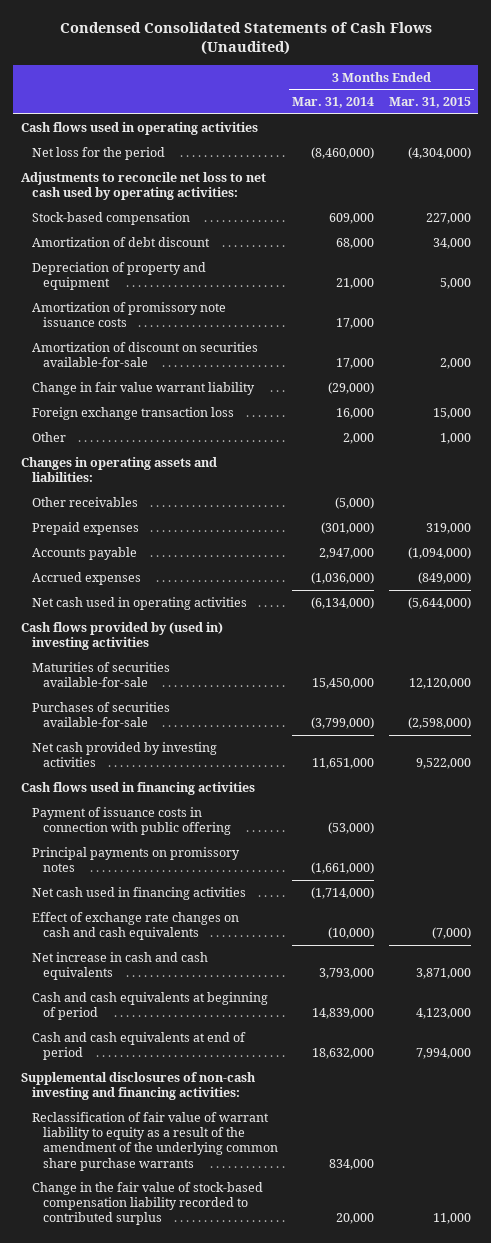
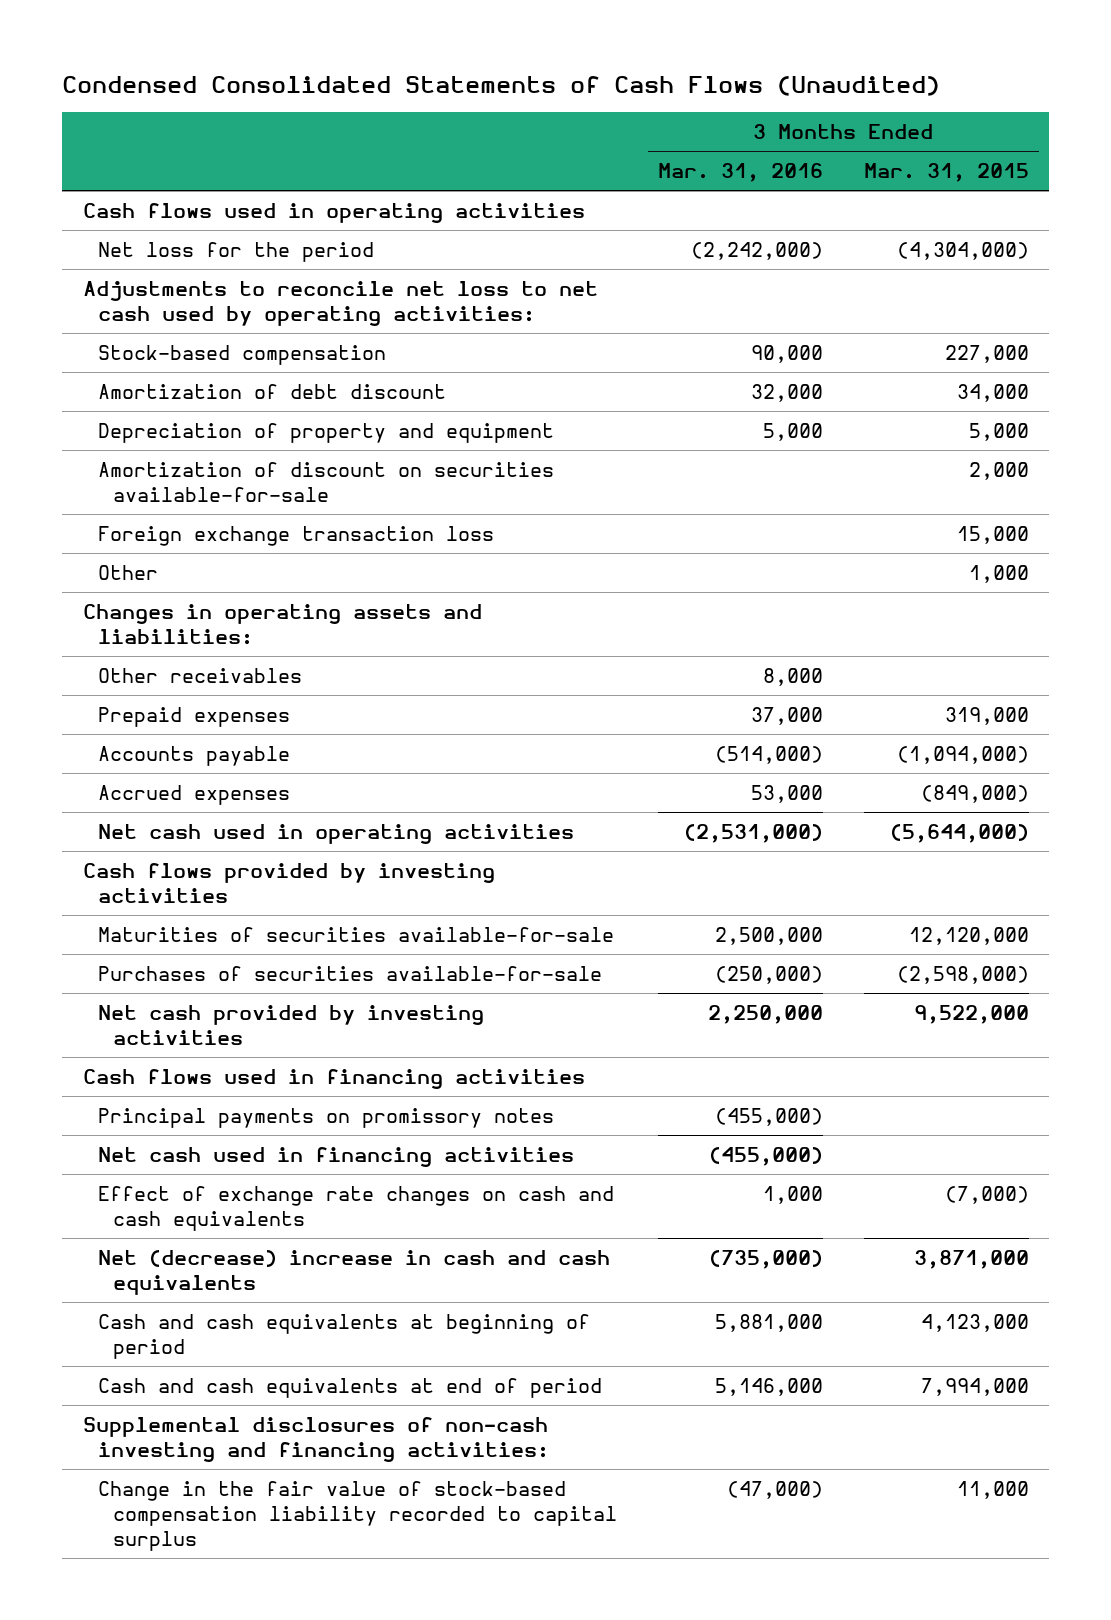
- | 3 Months Ended Mar. 31, 2014 | 3 Months Ended Mar. 31, 2015
+ | 3 Months Ended Mar. 31, 2016 | 3 Months Ended Mar. 31, 2015
- Amortization of promissory note issuance costs | 17,000 |
- Change in fair value warrant liability | (29,000) |
- Cash flows provided by (used in) investing activities
+ Cash flows provided by investing activities
- Payment of issuance costs in connection with public offering | (53,000) |
- Net increase in cash and cash equivalents | 3,793,000 | 3,871,000
+ Net (decrease) increase in cash and cash equivalents | (735,000) | 3,871,000
- Reclassification of fair value of warrant liability to equity as a result of the amendment of the underlying common share purchase warrants | 834,000 |
- Change in the fair value of stock-based compensation liability recorded to contributed surplus | 20,000 | 11,000
+ Change in the fair value of stock-based compensation liability recorded to capital surplus | (47,000) | 11,000

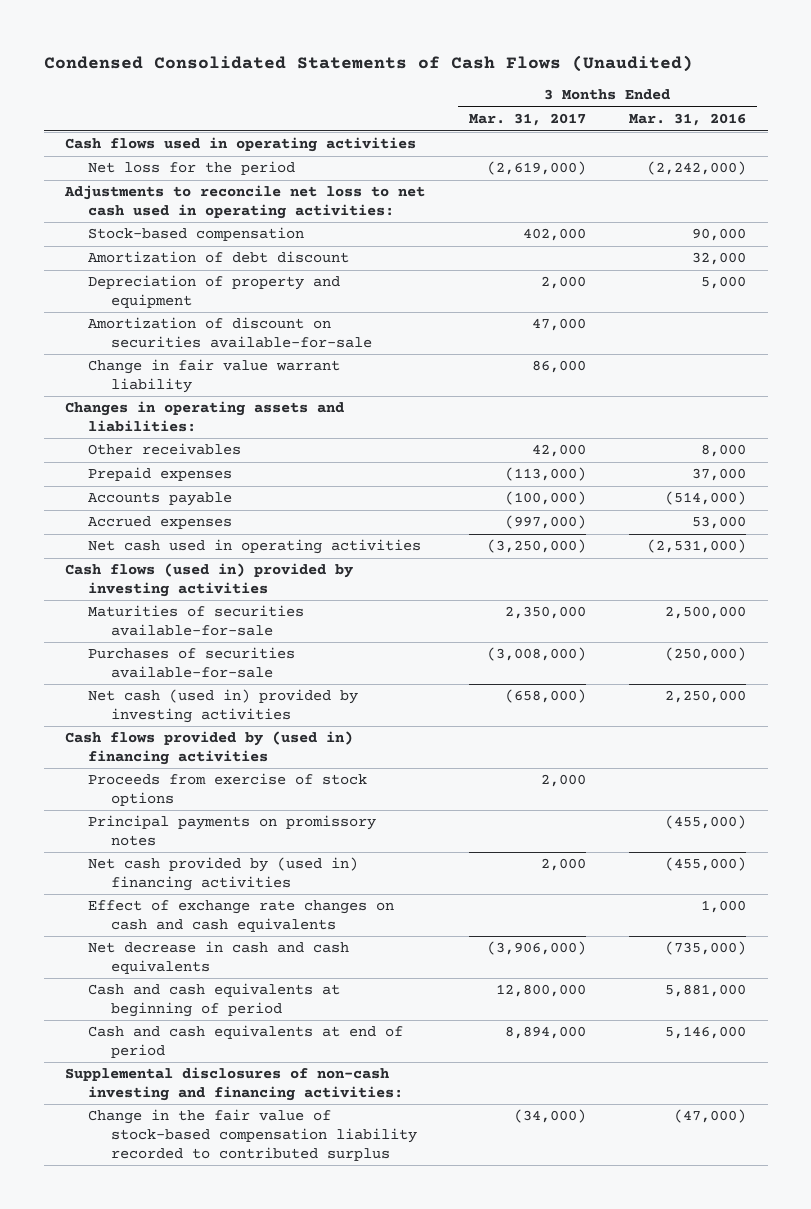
- | 3 Months Ended Mar. 31, 2016 | 3 Months Ended Mar. 31, 2015
+ | 3 Months Ended Mar. 31, 2017 | 3 Months Ended Mar. 31, 2016
- Adjustments to reconcile net loss to net cash used by operating activities:
+ Adjustments to reconcile net loss to net cash used in operating activities:
- Foreign exchange transaction loss | | 15,000
- Other | | 1,000
+ Change in fair value warrant liability | 86,000 |
- Cash flows provided by investing activities
+ Cash flows (used in) provided by investing activities
- Net cash provided by investing activities | 2,250,000 | 9,522,000
- Cash flows used in financing activities
+ Net cash (used in) provided by investing activities | (658,000) | 2,250,000
+ Cash flows provided by (used in) financing activities
+ Proceeds from exercise of stock options | 2,000 |
- Net cash used in financing activities | (455,000) |
+ Net cash provided by (used in) financing activities | 2,000 | (455,000)
- Net (decrease) increase in cash and cash equivalents | (735,000) | 3,871,000
+ Net decrease in cash and cash equivalents | (3,906,000) | (735,000)
- Change in the fair value of stock-based compensation liability recorded to capital surplus | (47,000) | 11,000
+ Change in the fair value of stock-based compensation liability recorded to contributed surplus | (34,000) | (47,000)

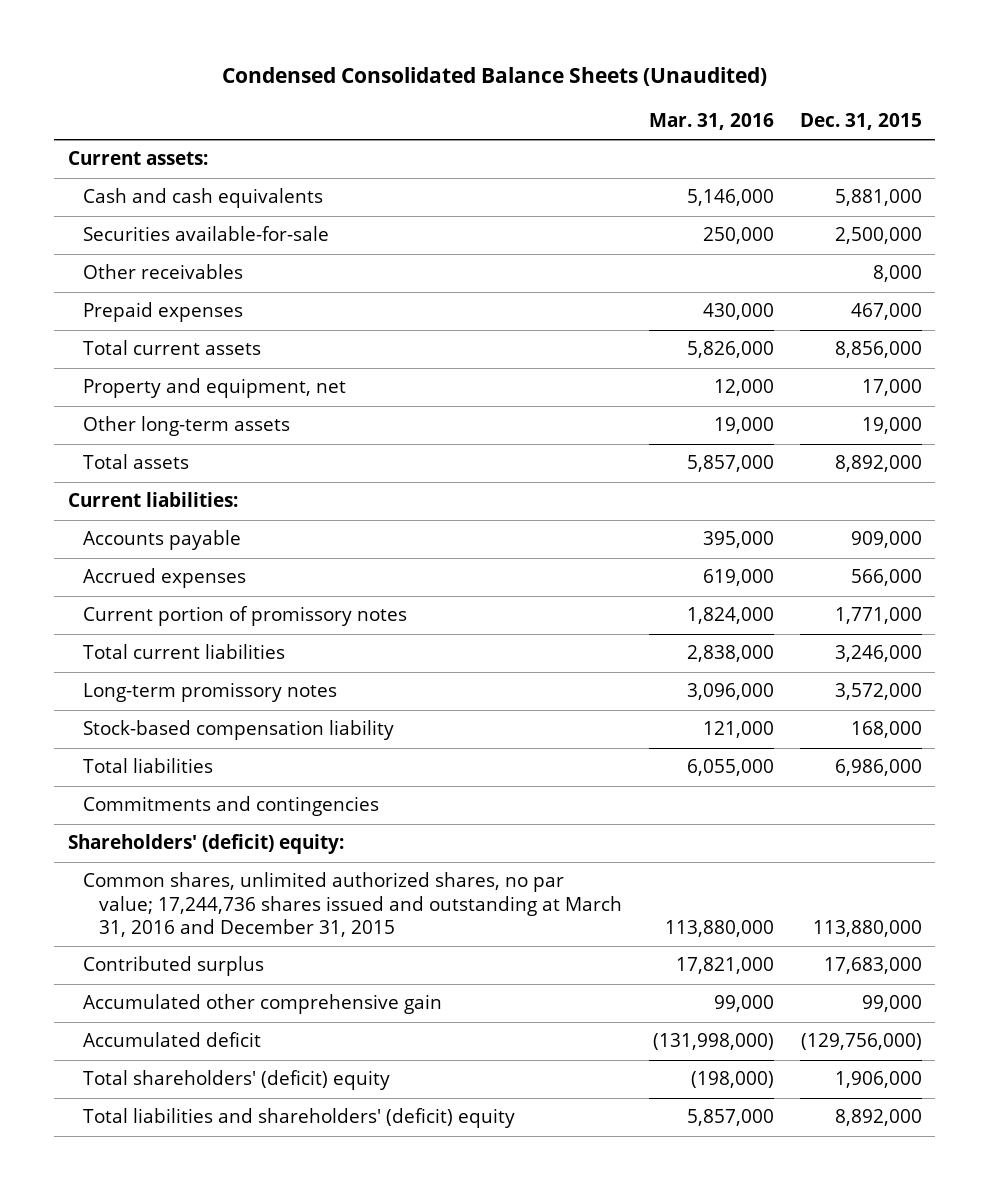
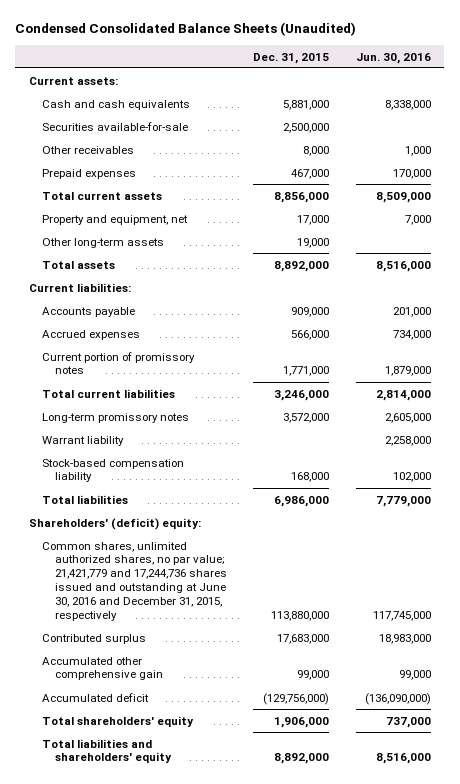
- | Mar. 31, 2016 | Dec. 31, 2015
+ | Dec. 31, 2015 | Jun. 30, 2016
+ Warrant liability | | 2,258,000
- Commitments and contingencies
- Common shares, unlimited authorized shares, no par value; 17,244,736 shares issued and outstanding at March 31, 2016 and December 31, 2015 | 113,880,000 | 113,880,000
+ Common shares, unlimited authorized shares, no par value; 21,421,779 and 17,244,736 shares issued and outstanding at June 30, 2016 and December 31, 2015, respectively | 113,880,000 | 117,745,000
- Total shareholders' (deficit) equity | (198,000) | 1,906,000
- Total liabilities and shareholders' (deficit) equity | 5,857,000 | 8,892,000
+ Total shareholders' equity | 1,906,000 | 737,000
+ Total liabilities and shareholders' equity | 8,892,000 | 8,516,000

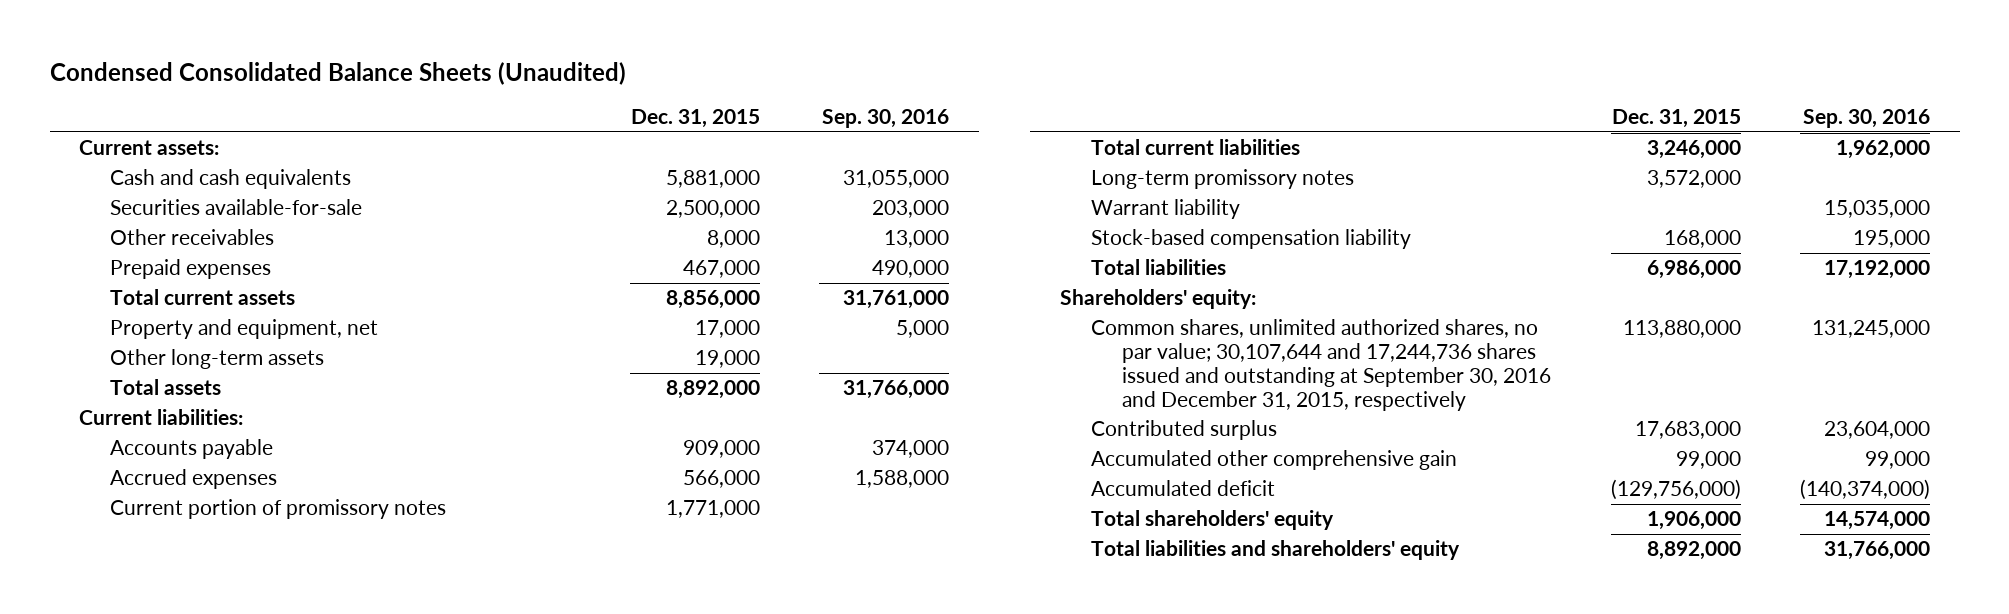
- | Dec. 31, 2015 | Jun. 30, 2016
+ | Dec. 31, 2015 | Sep. 30, 2016
- Shareholders' (deficit) equity:
- Common shares, unlimited authorized shares, no par value; 21,421,779 and 17,244,736 shares issued and outstanding at June 30, 2016 and December 31, 2015, respectively | 113,880,000 | 117,745,000
+ Shareholders' equity:
+ Common shares, unlimited authorized shares, no par value; 30,107,644 and 17,244,736 shares issued and outstanding at September 30, 2016 and December 31, 2015, respectively | 113,880,000 | 131,245,000

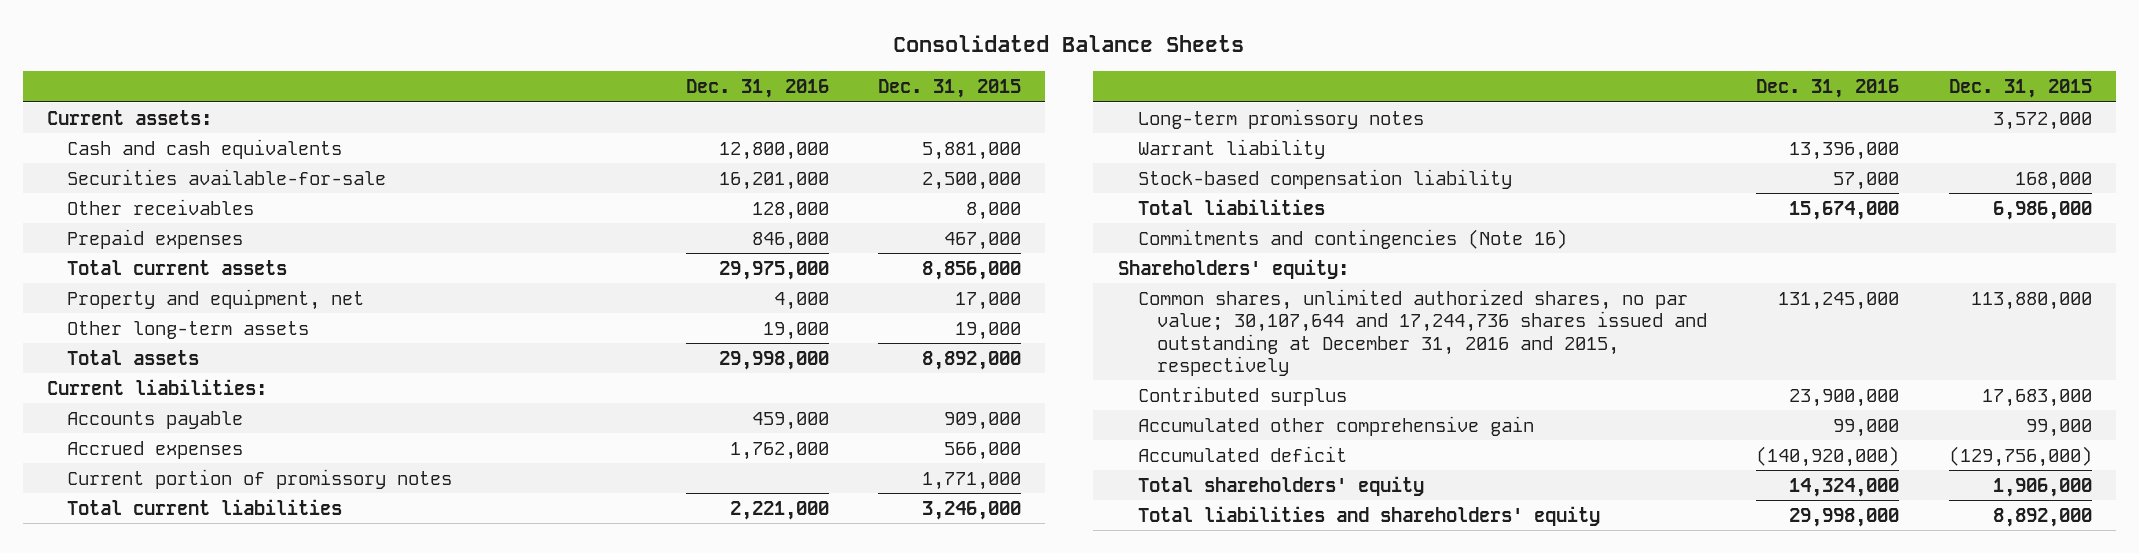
- Condensed Consolidated Balance Sheets (Unaudited)
+ Consolidated Balance Sheets
- | Dec. 31, 2015 | Sep. 30, 2016
+ | Dec. 31, 2016 | Dec. 31, 2015
+ Commitments and contingencies (Note 16)
- Common shares, unlimited authorized shares, no par value; 30,107,644 and 17,244,736 shares issued and outstanding at September 30, 2016 and December 31, 2015, respectively | 113,880,000 | 131,245,000
+ Common shares, unlimited authorized shares, no par value; 30,107,644 and 17,244,736 shares issued and outstanding at December 31, 2016 and 2015, respectively | 131,245,000 | 113,880,000

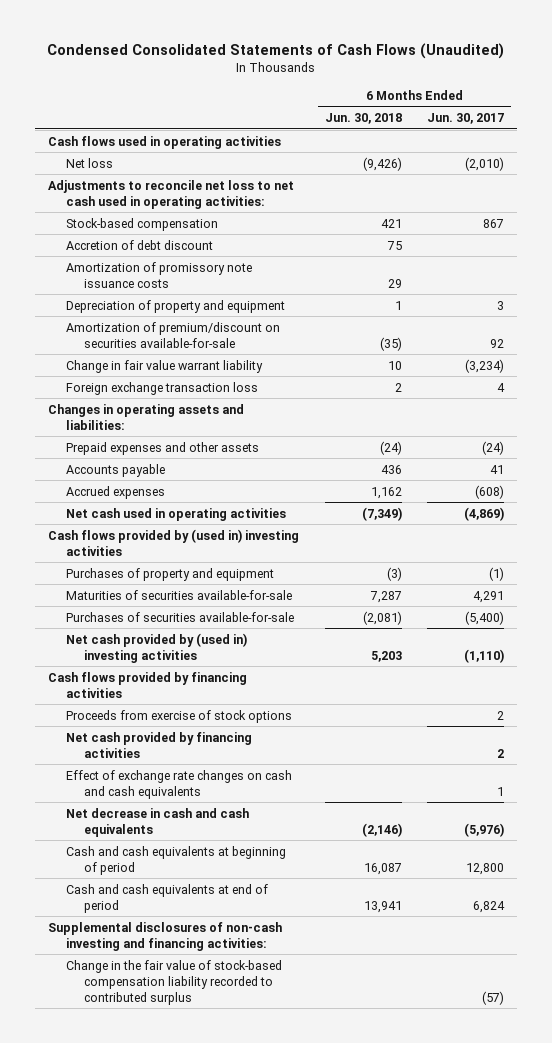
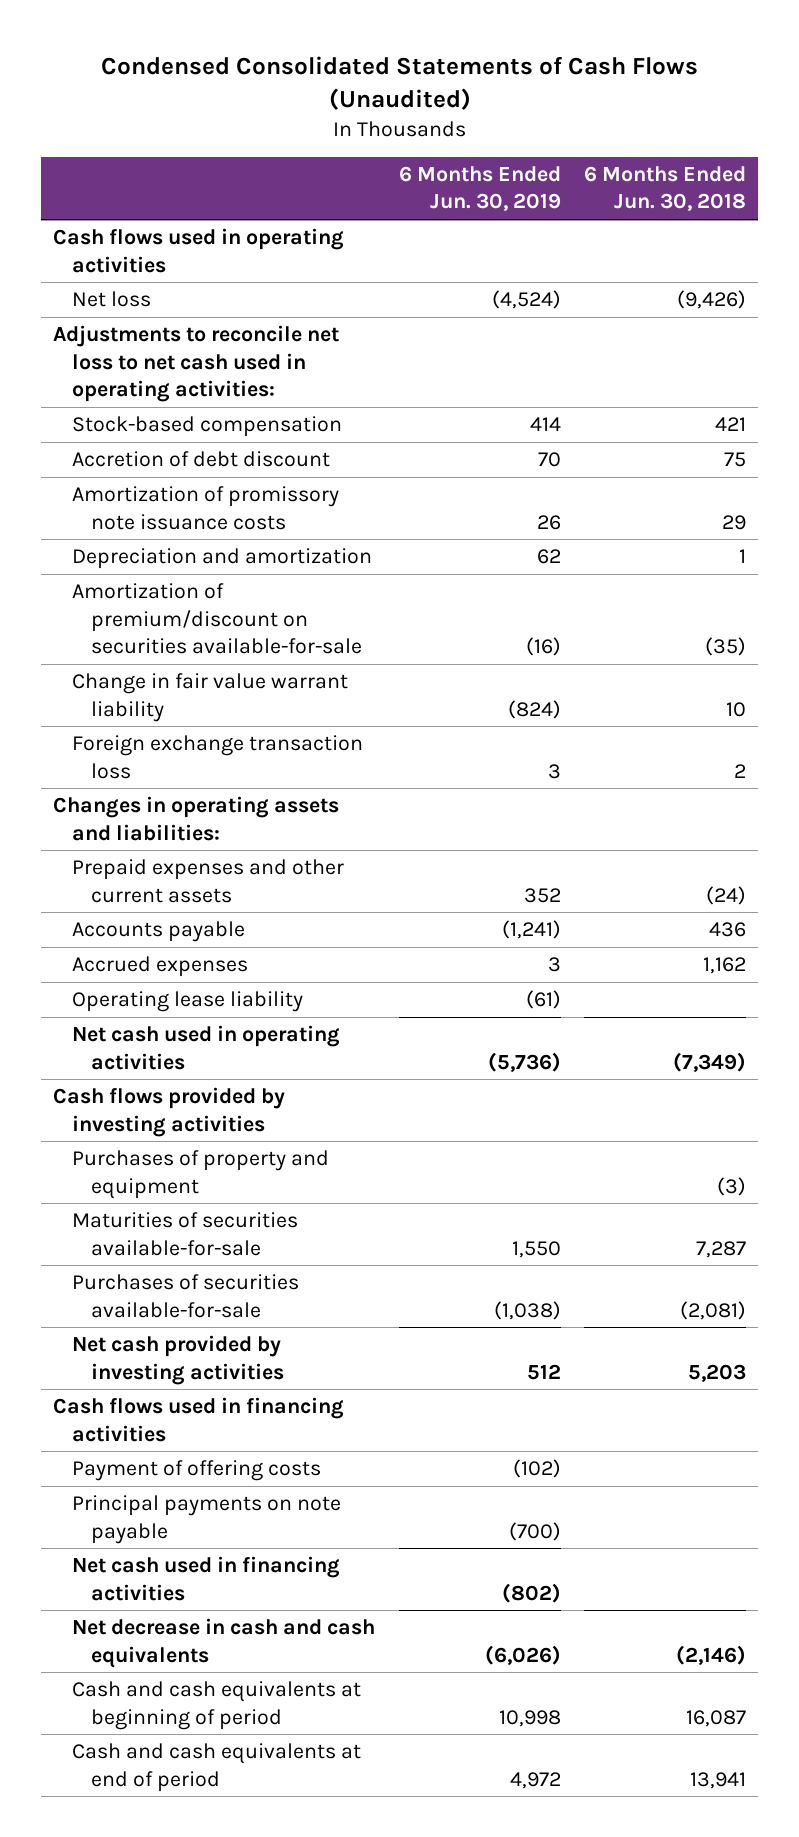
- | 6 Months Ended Jun. 30, 2018 | 6 Months Ended Jun. 30, 2017
+ | 6 Months Ended Jun. 30, 2019 | 6 Months Ended Jun. 30, 2018
- Depreciation of property and equipment | 1 | 3
+ Depreciation and amortization | 62 | 1
- Prepaid expenses and other assets | (24) | (24)
+ Prepaid expenses and other current assets | 352 | (24)
+ Operating lease liability | (61) |
- Cash flows provided by (used in) investing activities
+ Cash flows provided by investing activities
- Net cash provided by (used in) investing activities | 5,203 | (1,110)
- Cash flows provided by financing activities
- Proceeds from exercise of stock options | | 2
- Net cash provided by financing activities | | 2
- Effect of exchange rate changes on cash and cash equivalents | | 1
+ Net cash provided by investing activities | 512 | 5,203
+ Cash flows used in financing activities
+ Payment of offering costs | (102) |
+ Principal payments on note payable | (700) |
+ Net cash used in financing activities | (802) |
- Supplemental disclosures of non-cash investing and financing activities:
- Change in the fair value of stock-based compensation liability recorded to contributed surplus | | (57)

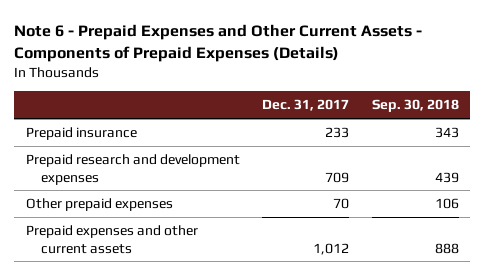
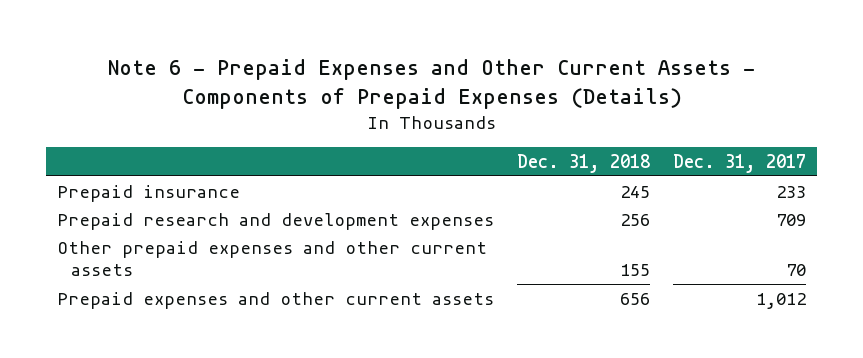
- | Dec. 31, 2017 | Sep. 30, 2018
+ | Dec. 31, 2018 | Dec. 31, 2017
- Other prepaid expenses | 70 | 106
+ Other prepaid expenses and other current assets | 155 | 70

